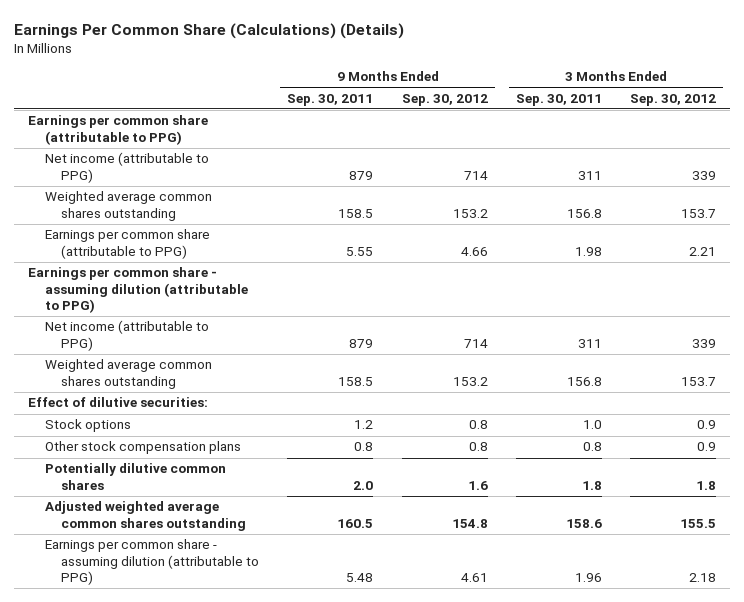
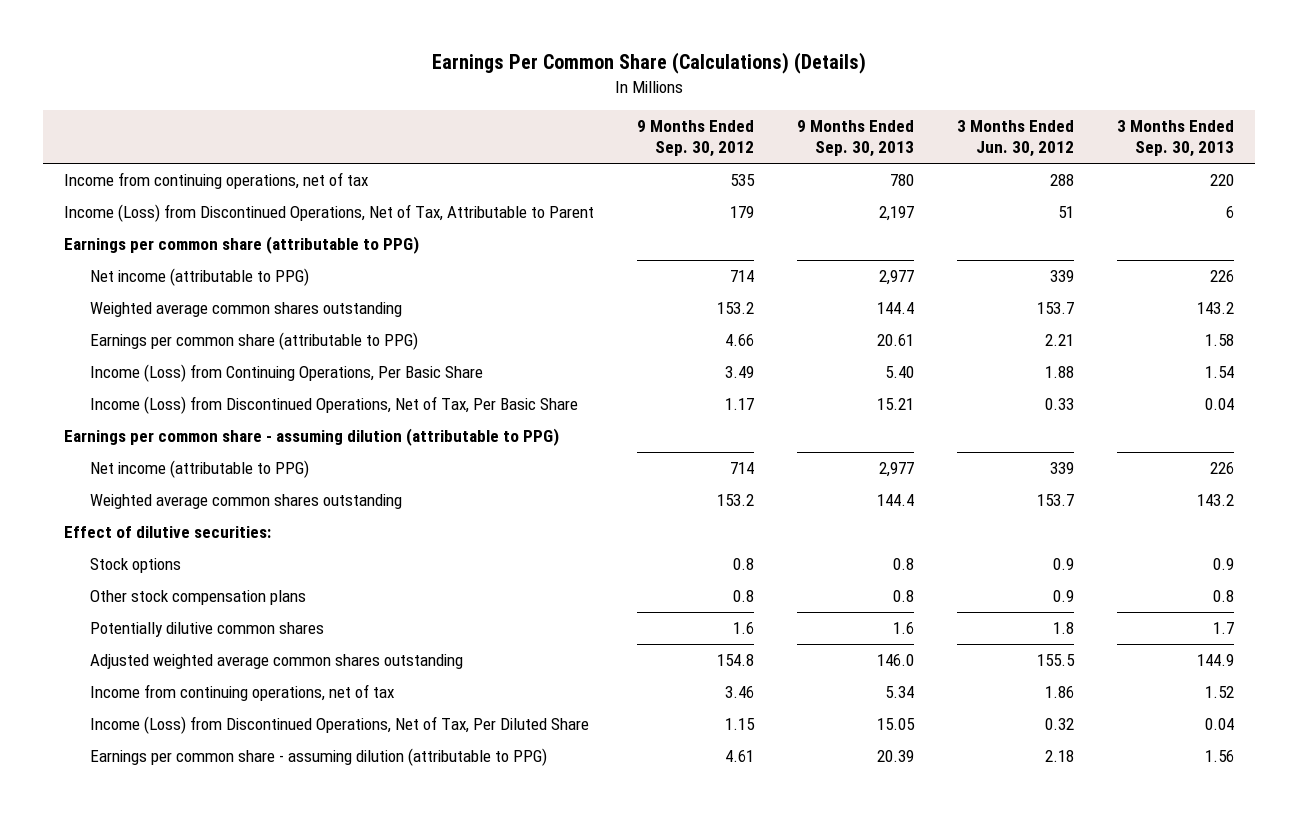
- | 9 Months Ended Sep. 30, 2011 | 9 Months Ended Sep. 30, 2012 | 3 Months Ended Sep. 30, 2011 | 3 Months Ended Sep. 30, 2012
+ | 9 Months Ended Sep. 30, 2012 | 9 Months Ended Sep. 30, 2013 | 3 Months Ended Jun. 30, 2012 | 3 Months Ended Sep. 30, 2013
+ Income from continuing operations, net of tax | 535 | 780 | 288 | 220
+ Income (Loss) from Discontinued Operations, Net of Tax, Attributable to Parent | 179 | 2,197 | 51 | 6
+ Income (Loss) from Continuing Operations, Per Basic Share | 3.49 | 5.40 | 1.88 | 1.54
+ Income (Loss) from Discontinued Operations, Net of Tax, Per Basic Share | 1.17 | 15.21 | 0.33 | 0.04
+ Income from continuing operations, net of tax | 3.46 | 5.34 | 1.86 | 1.52
+ Income (Loss) from Discontinued Operations, Net of Tax, Per Diluted Share | 1.15 | 15.05 | 0.32 | 0.04

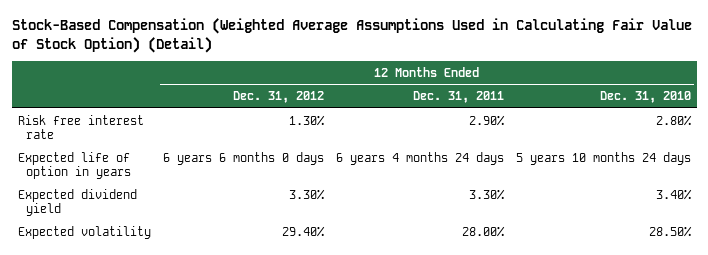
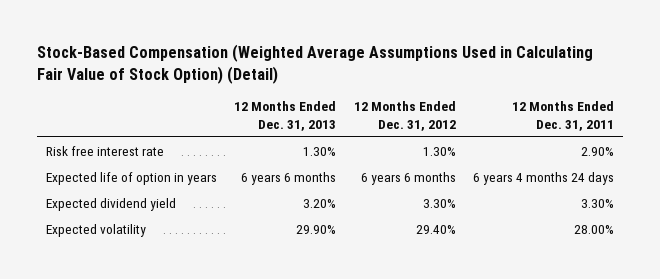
- | 12 Months Ended Dec. 31, 2012 | 12 Months Ended Dec. 31, 2011 | 12 Months Ended Dec. 31, 2010
+ | 12 Months Ended Dec. 31, 2013 | 12 Months Ended Dec. 31, 2012 | 12 Months Ended Dec. 31, 2011
- Expected life of option in years | 6 years 6 months 0 days | 6 years 4 months 24 days | 5 years 10 months 24 days
+ Expected life of option in years | 6 years 6 months | 6 years 6 months | 6 years 4 months 24 days

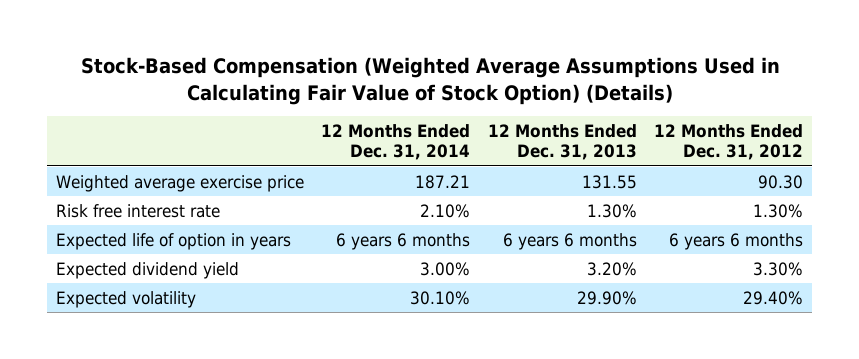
- Stock-Based Compensation (Weighted Average Assumptions Used in Calculating Fair Value of Stock Option) (Detail)
+ Stock-Based Compensation (Weighted Average Assumptions Used in Calculating Fair Value of Stock Option) (Details)
- | 12 Months Ended Dec. 31, 2013 | 12 Months Ended Dec. 31, 2012 | 12 Months Ended Dec. 31, 2011
+ | 12 Months Ended Dec. 31, 2014 | 12 Months Ended Dec. 31, 2013 | 12 Months Ended Dec. 31, 2012
+ Weighted average exercise price | 187.21 | 131.55 | 90.30

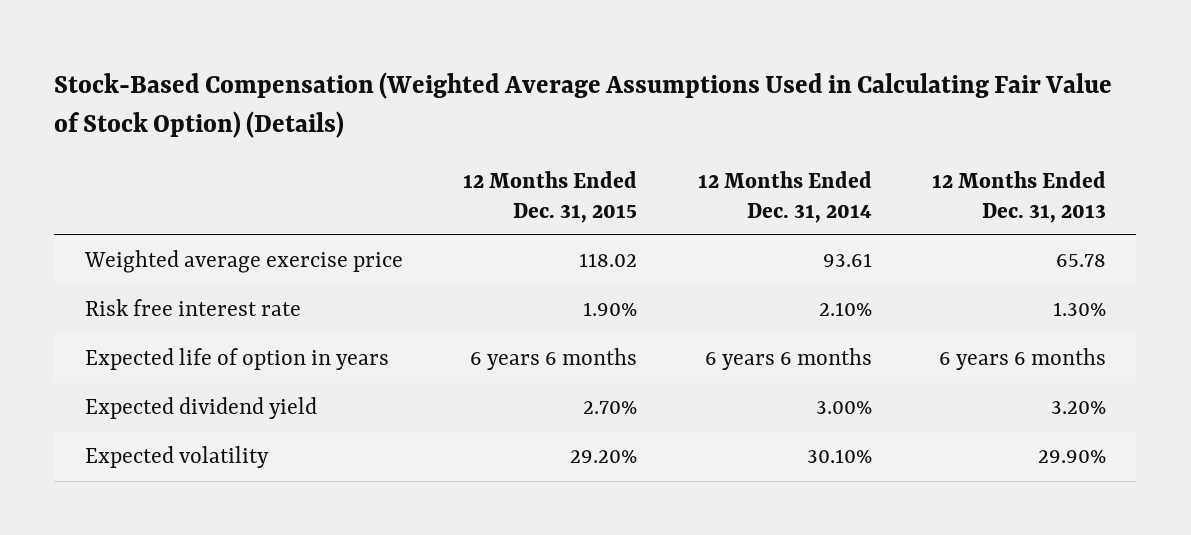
- | 12 Months Ended Dec. 31, 2014 | 12 Months Ended Dec. 31, 2013 | 12 Months Ended Dec. 31, 2012
+ | 12 Months Ended Dec. 31, 2015 | 12 Months Ended Dec. 31, 2014 | 12 Months Ended Dec. 31, 2013
- Weighted average exercise price | 187.21 | 131.55 | 90.30
+ Weighted average exercise price | 118.02 | 93.61 | 65.78

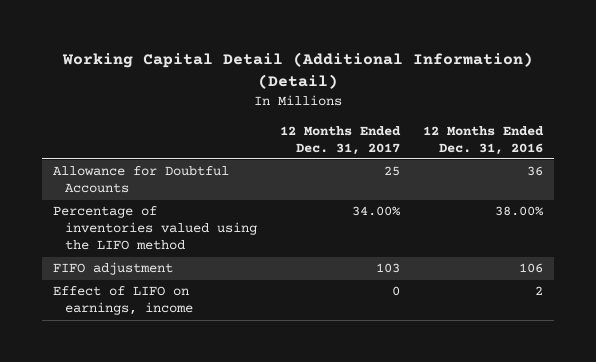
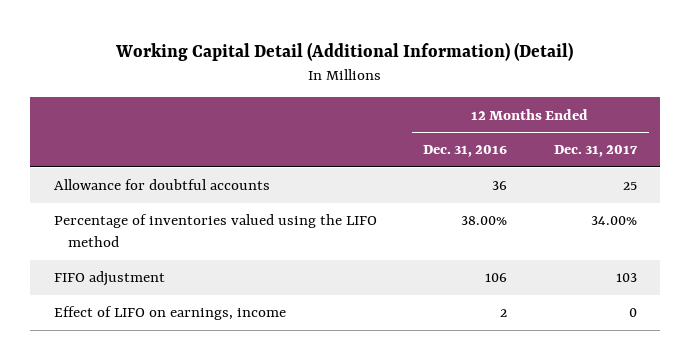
- | 12 Months Ended Dec. 31, 2017 | 12 Months Ended Dec. 31, 2016
+ | 12 Months Ended Dec. 31, 2016 | 12 Months Ended Dec. 31, 2017
- Allowance for Doubtful Accounts | 25 | 36
+ Allowance for doubtful accounts | 36 | 25

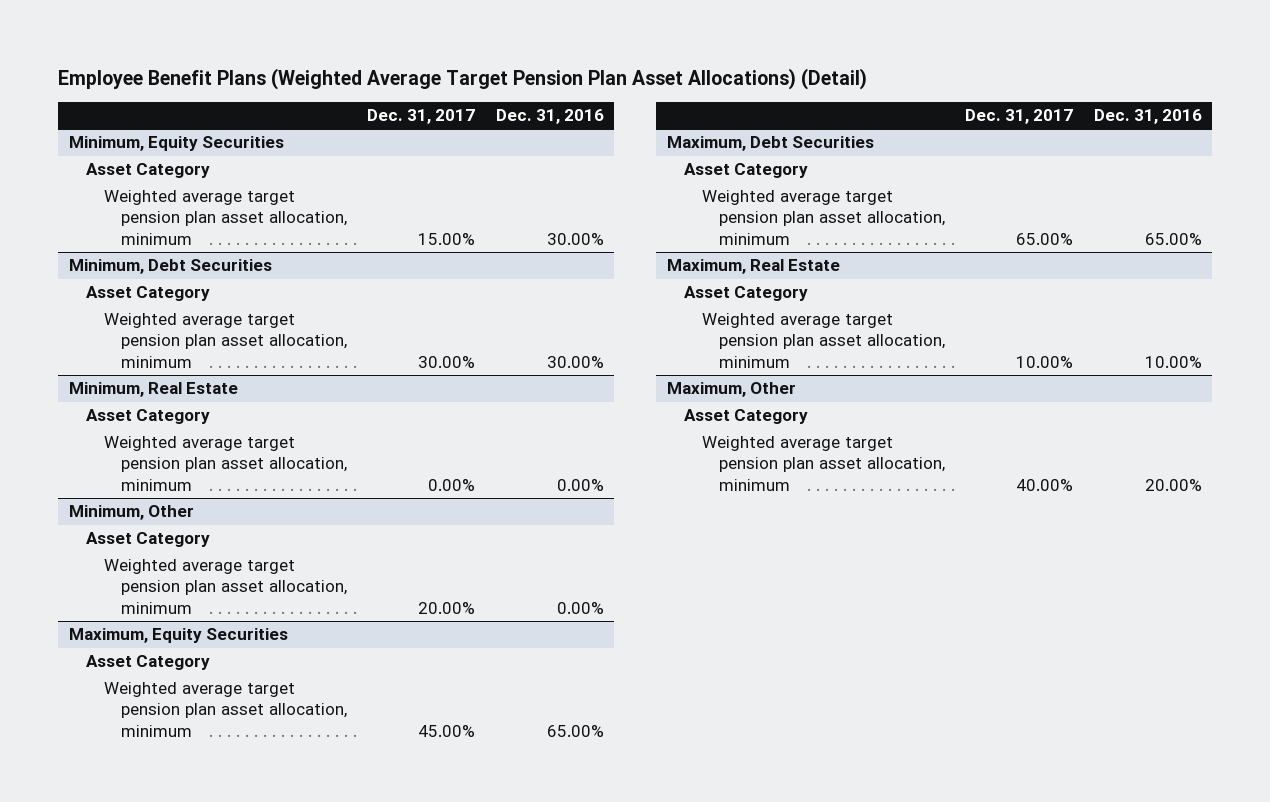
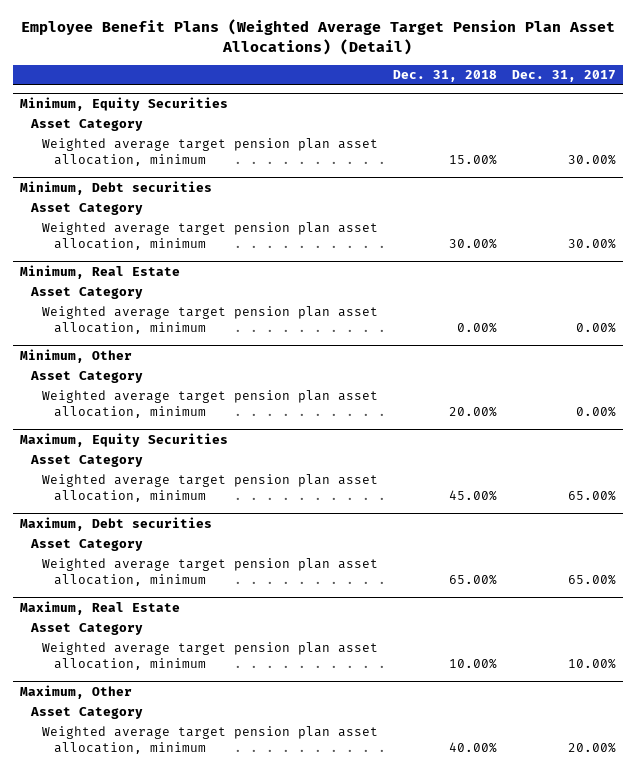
- | Dec. 31, 2017 | Dec. 31, 2016
+ | Dec. 31, 2018 | Dec. 31, 2017
@ Minimum, Equity Securities
- Weighted average target pension plan asset allocation, minimum | 15.00% | 30.00%
- Minimum, Debt Securities
@ Minimum, Equity Securities
+ Weighted average target pension plan asset allocation, minimum | 15.00% | 30.00%
+ Minimum, Debt securities
@ Minimum, Other
- Weighted average target pension plan asset allocation, minimum | 20.00% | 0.00%
+ Weighted average target pension plan asset allocation, minimum | 20.00% | 0.00%
@ Maximum, Equity Securities
- Weighted average target pension plan asset allocation, minimum | 45.00% | 65.00%
- Maximum, Debt Securities
@ Maximum, Equity Securities
+ Weighted average target pension plan asset allocation, minimum | 45.00% | 65.00%
+ Maximum, Debt securities
@ Maximum, Other
- Weighted average target pension plan asset allocation, minimum | 40.00% | 20.00%
+ Weighted average target pension plan asset allocation, minimum | 40.00% | 20.00%

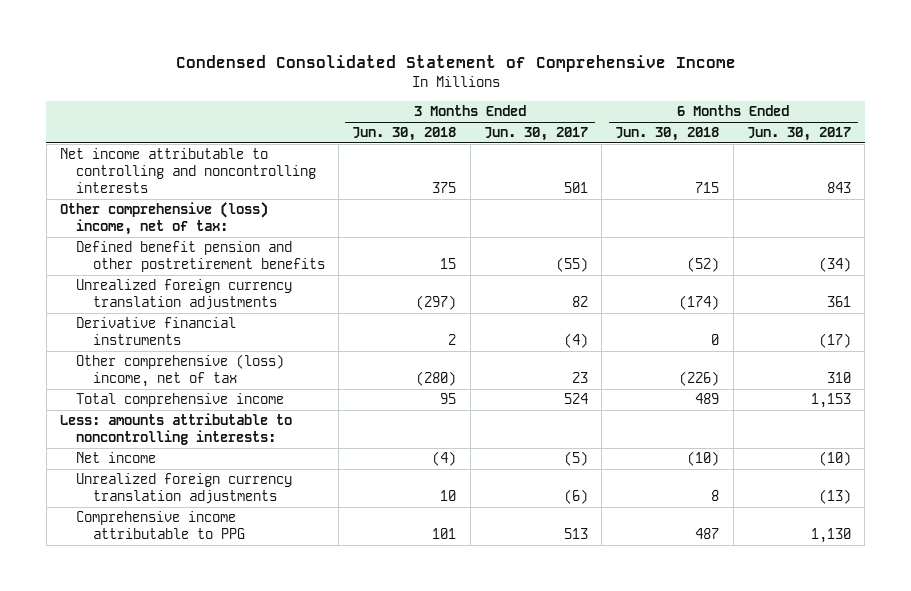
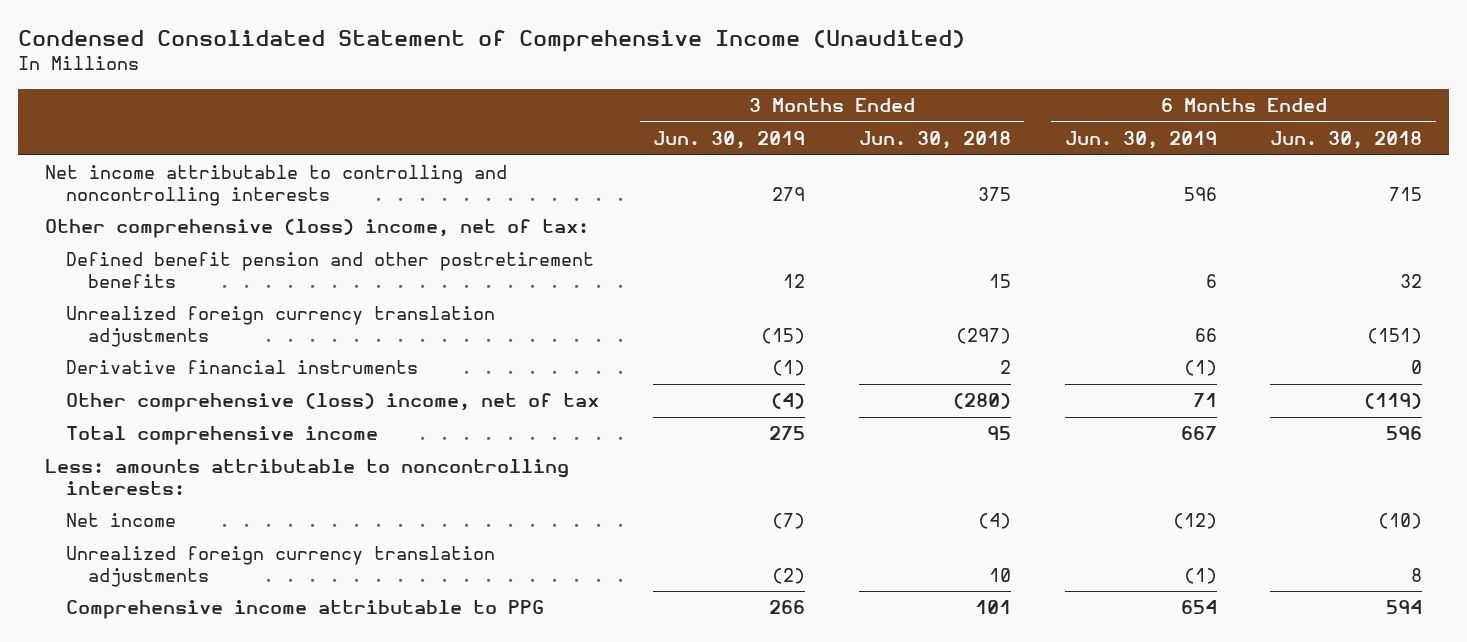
- Condensed Consolidated Statement of Comprehensive Income
+ Condensed Consolidated Statement of Comprehensive Income (Unaudited)
- | 3 Months Ended Jun. 30, 2018 | 3 Months Ended Jun. 30, 2017 | 6 Months Ended Jun. 30, 2018 | 6 Months Ended Jun. 30, 2017
+ | 3 Months Ended Jun. 30, 2019 | 3 Months Ended Jun. 30, 2018 | 6 Months Ended Jun. 30, 2019 | 6 Months Ended Jun. 30, 2018
- Defined benefit pension and other postretirement benefits | 15 | (55) | (52) | (34)
- Unrealized foreign currency translation adjustments | (297) | 82 | (174) | 361
+ Defined benefit pension and other postretirement benefits | 12 | 15 | 6 | 32
+ Unrealized foreign currency translation adjustments | (15) | (297) | 66 | (151)
- Other comprehensive (loss) income, net of tax | (280) | 23 | (226) | 310
- Total comprehensive income | 95 | 524 | 489 | 1,153
+ Other comprehensive (loss) income, net of tax | (4) | (280) | 71 | (119)
+ Total comprehensive income | 275 | 95 | 667 | 596
- Comprehensive income attributable to PPG | 101 | 513 | 487 | 1,130
+ Comprehensive income attributable to PPG | 266 | 101 | 654 | 594

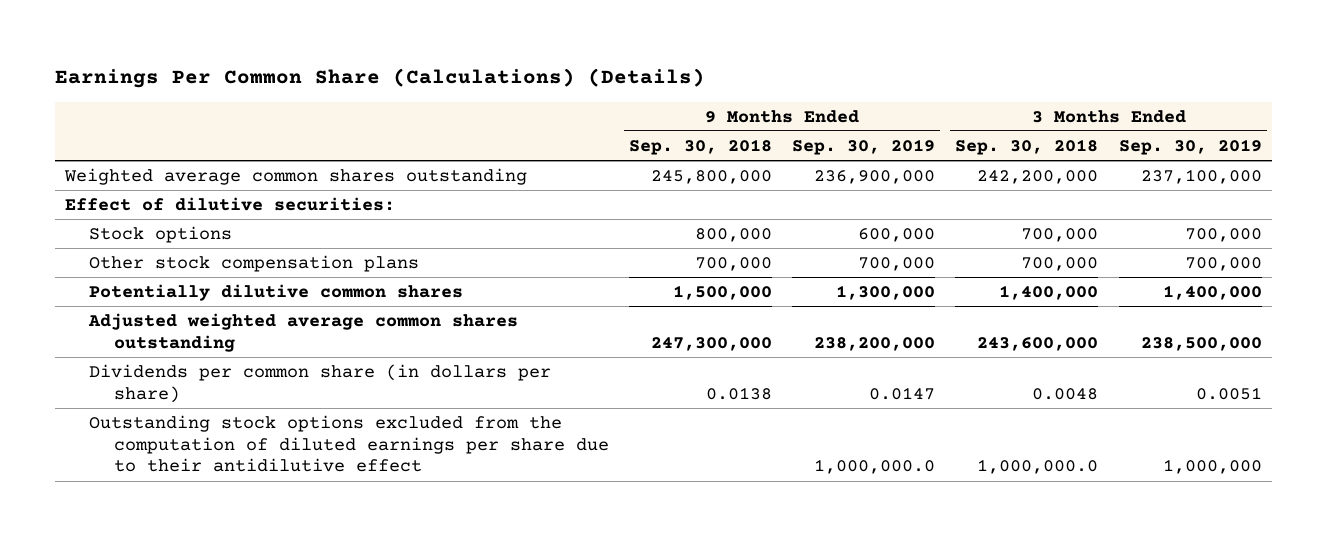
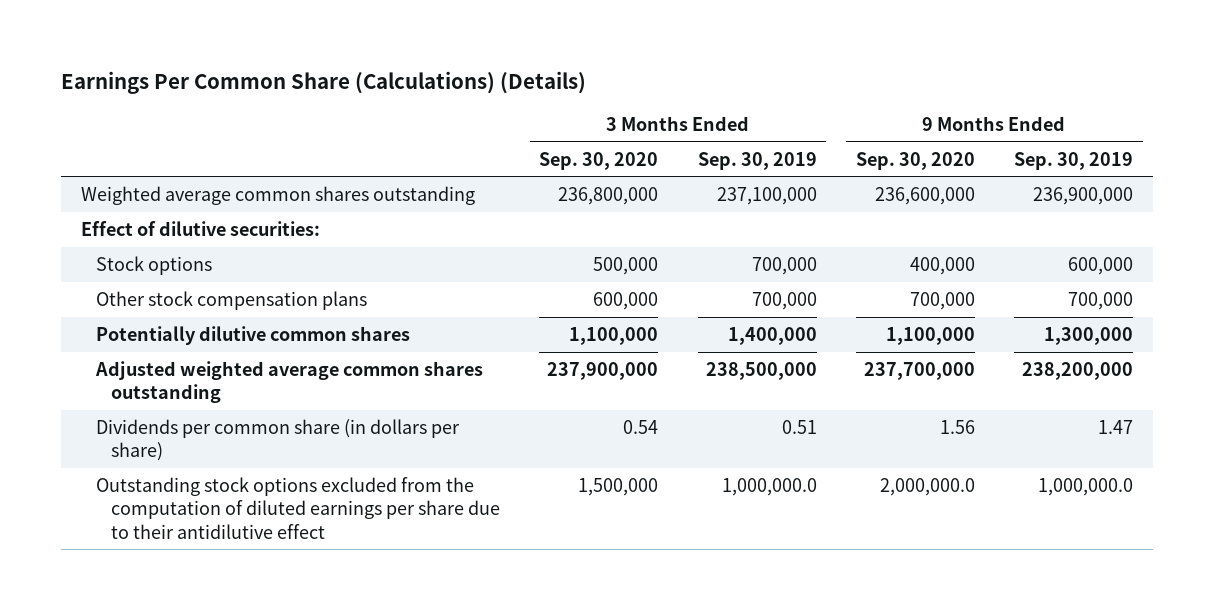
- | 9 Months Ended Sep. 30, 2018 | 9 Months Ended Sep. 30, 2019 | 3 Months Ended Sep. 30, 2018 | 3 Months Ended Sep. 30, 2019
+ | 3 Months Ended Sep. 30, 2020 | 3 Months Ended Sep. 30, 2019 | 9 Months Ended Sep. 30, 2020 | 9 Months Ended Sep. 30, 2019
- Dividends per common share (in dollars per share) | 0.0138 | 0.0147 | 0.0048 | 0.0051
- Outstanding stock options excluded from the computation of diluted earnings per share due to their antidilutive effect | | 1,000,000.0 | 1,000,000.0 | 1,000,000
+ Dividends per common share (in dollars per share) | 0.54 | 0.51 | 1.56 | 1.47
+ Outstanding stock options excluded from the computation of diluted earnings per share due to their antidilutive effect | 1,500,000 | 1,000,000.0 | 2,000,000.0 | 1,000,000.0

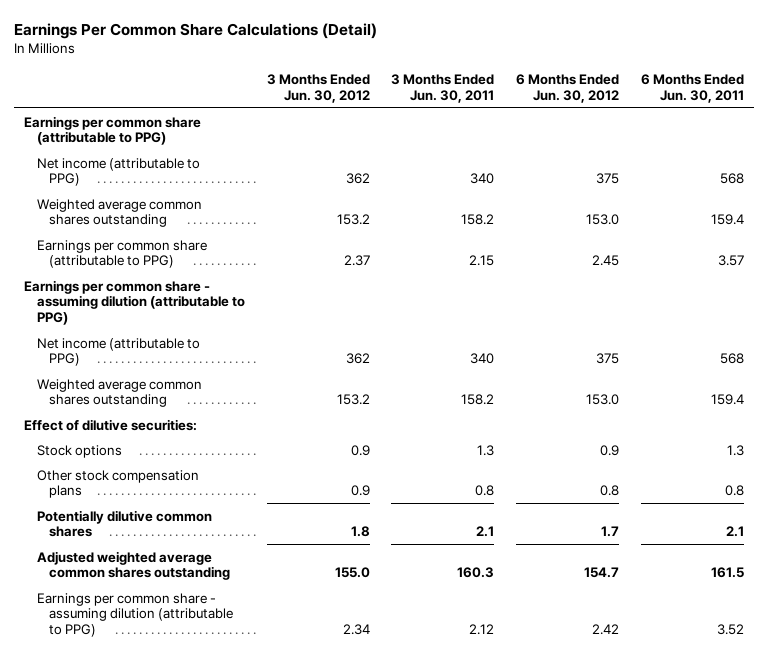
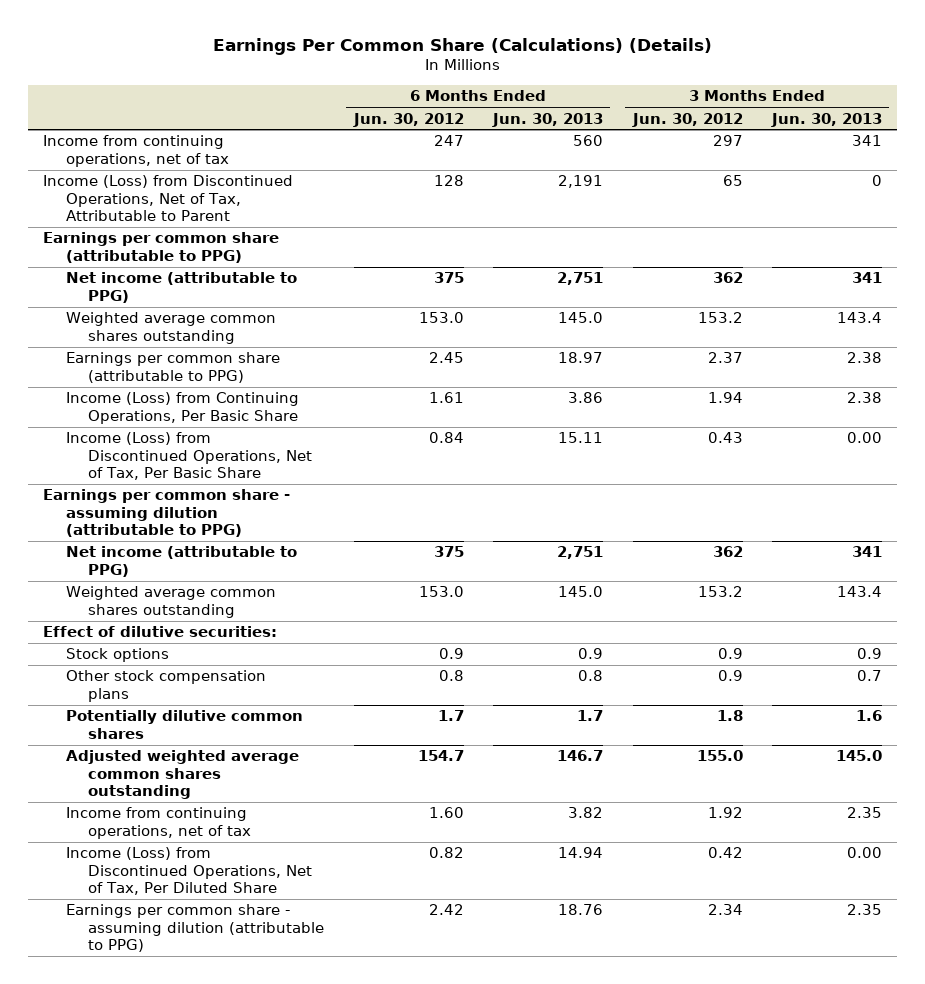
- Earnings Per Common Share Calculations (Detail)
+ Earnings Per Common Share (Calculations) (Details)
- | 3 Months Ended Jun. 30, 2012 | 3 Months Ended Jun. 30, 2011 | 6 Months Ended Jun. 30, 2012 | 6 Months Ended Jun. 30, 2011
+ | 6 Months Ended Jun. 30, 2012 | 6 Months Ended Jun. 30, 2013 | 3 Months Ended Jun. 30, 2012 | 3 Months Ended Jun. 30, 2013
+ Income from continuing operations, net of tax | 247 | 560 | 297 | 341
+ Income (Loss) from Discontinued Operations, Net of Tax, Attributable to Parent | 128 | 2,191 | 65 | 0
+ Income (Loss) from Continuing Operations, Per Basic Share | 1.61 | 3.86 | 1.94 | 2.38
+ Income (Loss) from Discontinued Operations, Net of Tax, Per Basic Share | 0.84 | 15.11 | 0.43 | 0.00
+ Income from continuing operations, net of tax | 1.60 | 3.82 | 1.92 | 2.35
+ Income (Loss) from Discontinued Operations, Net of Tax, Per Diluted Share | 0.82 | 14.94 | 0.42 | 0.00

